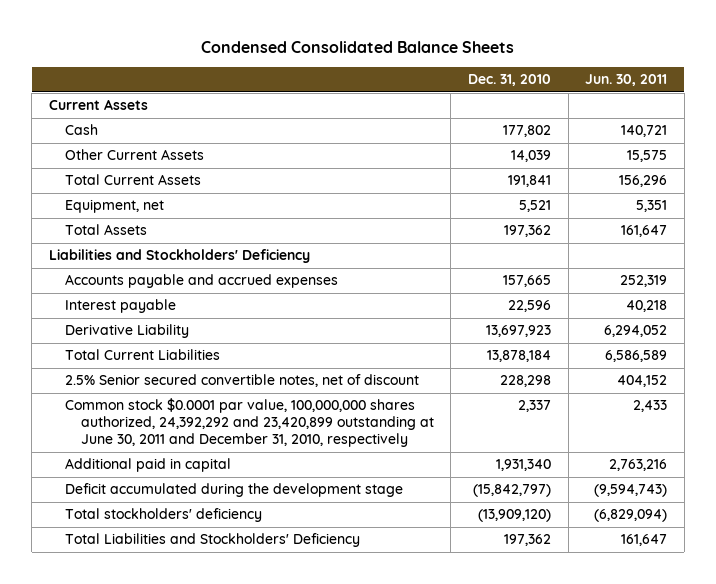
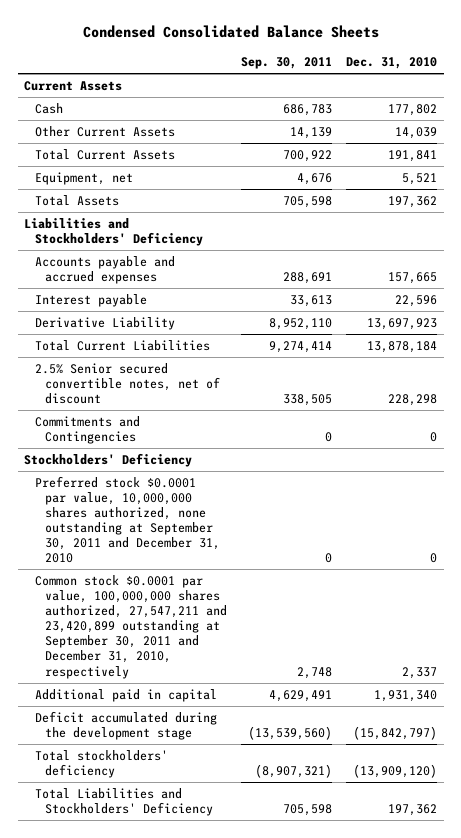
- | Dec. 31, 2010 | Jun. 30, 2011
+ | Sep. 30, 2011 | Dec. 31, 2010
- Common stock $0.0001 par value, 100,000,000 shares authorized, 24,392,292 and 23,420,899 outstanding at June 30, 2011 and December 31, 2010, respectively | 2,337 | 2,433
+ Commitments and Contingencies | 0 | 0
+ Stockholders' Deficiency
+ Preferred stock $0.0001 par value, 10,000,000 shares authorized, none outstanding at September 30, 2011 and December 31, 2010 | 0 | 0
+ Common stock $0.0001 par value, 100,000,000 shares authorized, 27,547,211 and 23,420,899 outstanding at September 30, 2011 and December 31, 2010, respectively | 2,748 | 2,337

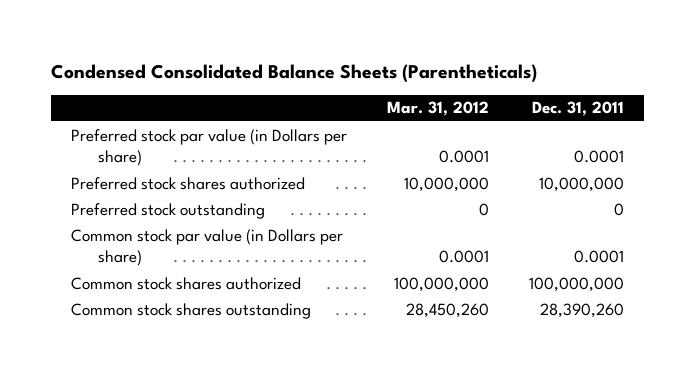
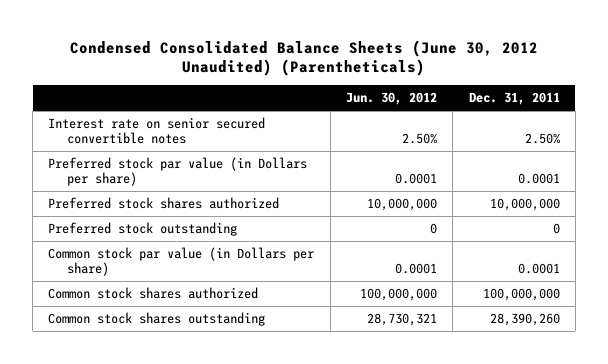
- Condensed Consolidated Balance Sheets (Parentheticals)
+ Condensed Consolidated Balance Sheets (June 30, 2012 Unaudited) (Parentheticals)
- | Mar. 31, 2012 | Dec. 31, 2011
+ | Jun. 30, 2012 | Dec. 31, 2011
+ Interest rate on senior secured convertible notes | 2.50% | 2.50%

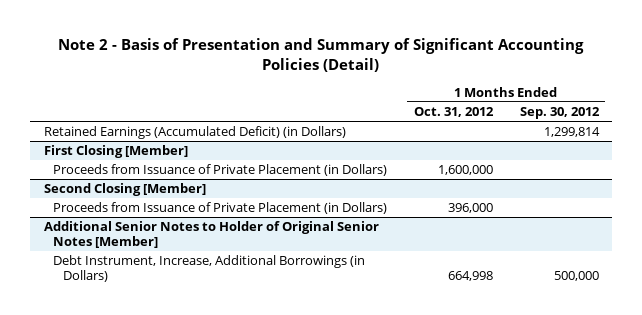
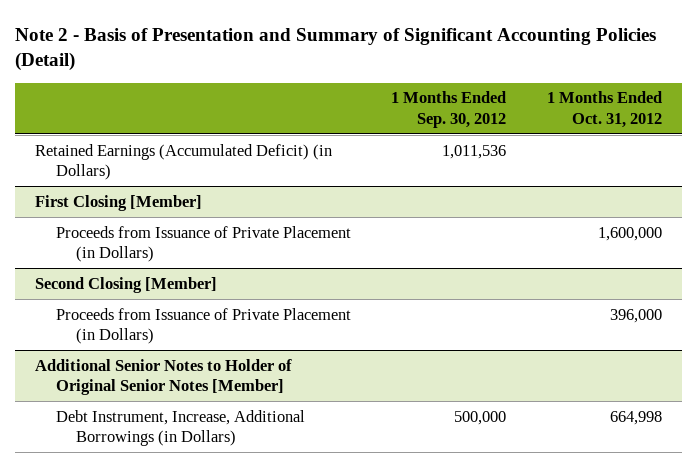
- | 1 Months Ended Oct. 31, 2012 | 1 Months Ended Sep. 30, 2012
+ | 1 Months Ended Sep. 30, 2012 | 1 Months Ended Oct. 31, 2012
- Retained Earnings (Accumulated Deficit) (in Dollars) | | 1,299,814
+ Retained Earnings (Accumulated Deficit) (in Dollars) | 1,011,536 |

